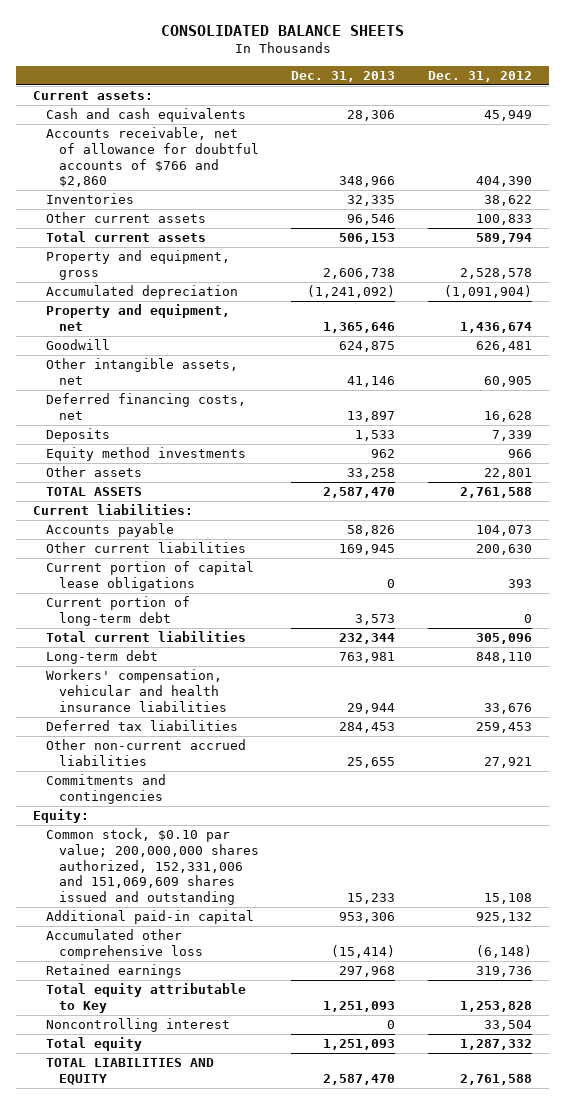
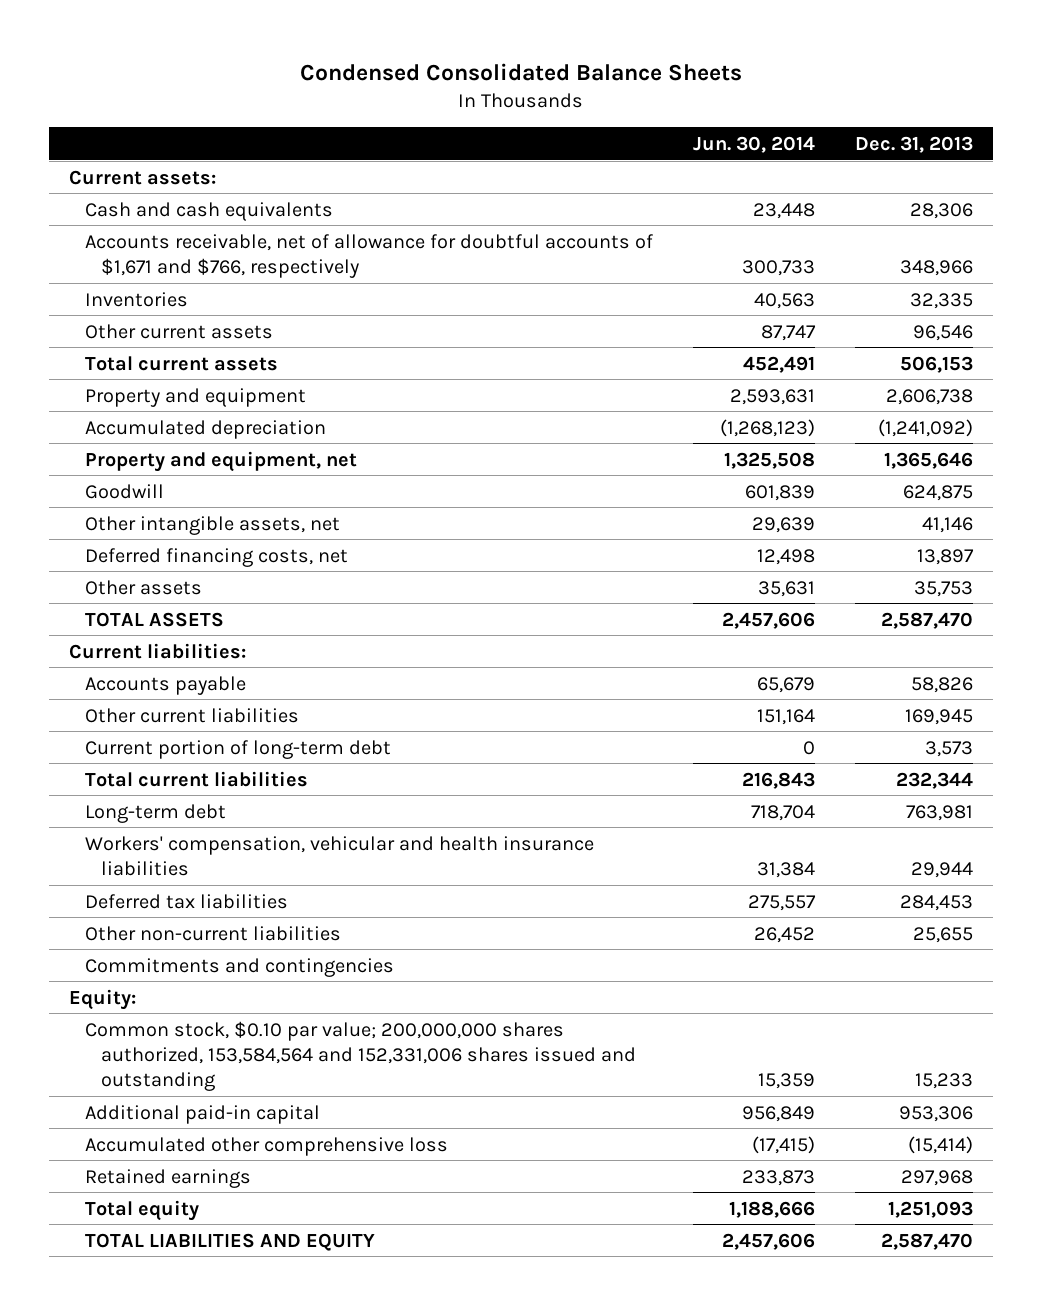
- CONSOLIDATED BALANCE SHEETS
+ Condensed Consolidated Balance Sheets
- | Dec. 31, 2013 | Dec. 31, 2012
+ | Jun. 30, 2014 | Dec. 31, 2013
- Accounts receivable, net of allowance for doubtful accounts of $766 and $2,860 | 348,966 | 404,390
+ Accounts receivable, net of allowance for doubtful accounts of $1,671 and $766, respectively | 300,733 | 348,966
- Property and equipment, gross | 2,606,738 | 2,528,578
+ Property and equipment | 2,593,631 | 2,606,738
- Deposits | 1,533 | 7,339
- Equity method investments | 962 | 966
- Other assets | 33,258 | 22,801
+ Other assets | 35,631 | 35,753
- Current portion of capital lease obligations | 0 | 393
- Other non-current accrued liabilities | 25,655 | 27,921
+ Other non-current liabilities | 26,452 | 25,655
- Common stock, $0.10 par value; 200,000,000 shares authorized, 152,331,006 and 151,069,609 shares issued and outstanding | 15,233 | 15,108
+ Common stock, $0.10 par value; 200,000,000 shares authorized, 153,584,564 and 152,331,006 shares issued and outstanding | 15,359 | 15,233
- Total equity attributable to Key | 1,251,093 | 1,253,828
- Noncontrolling interest | 0 | 33,504

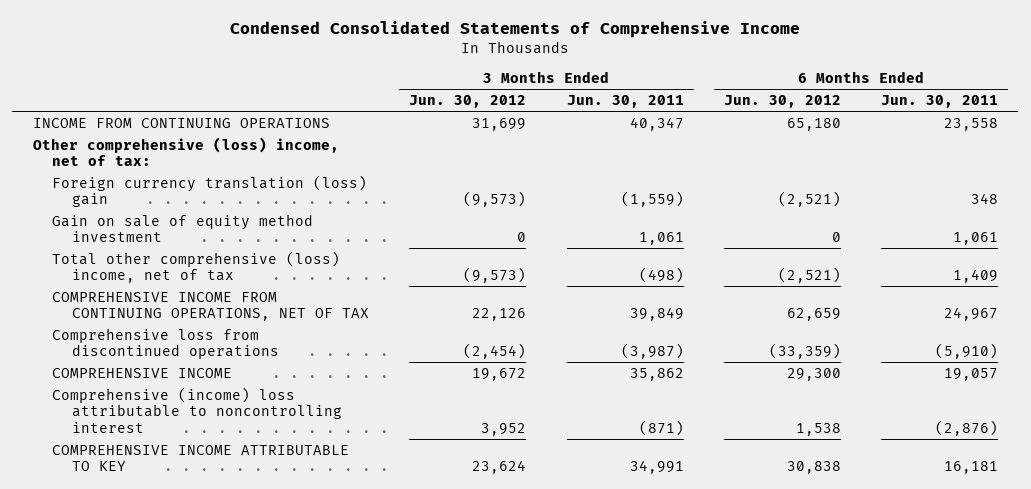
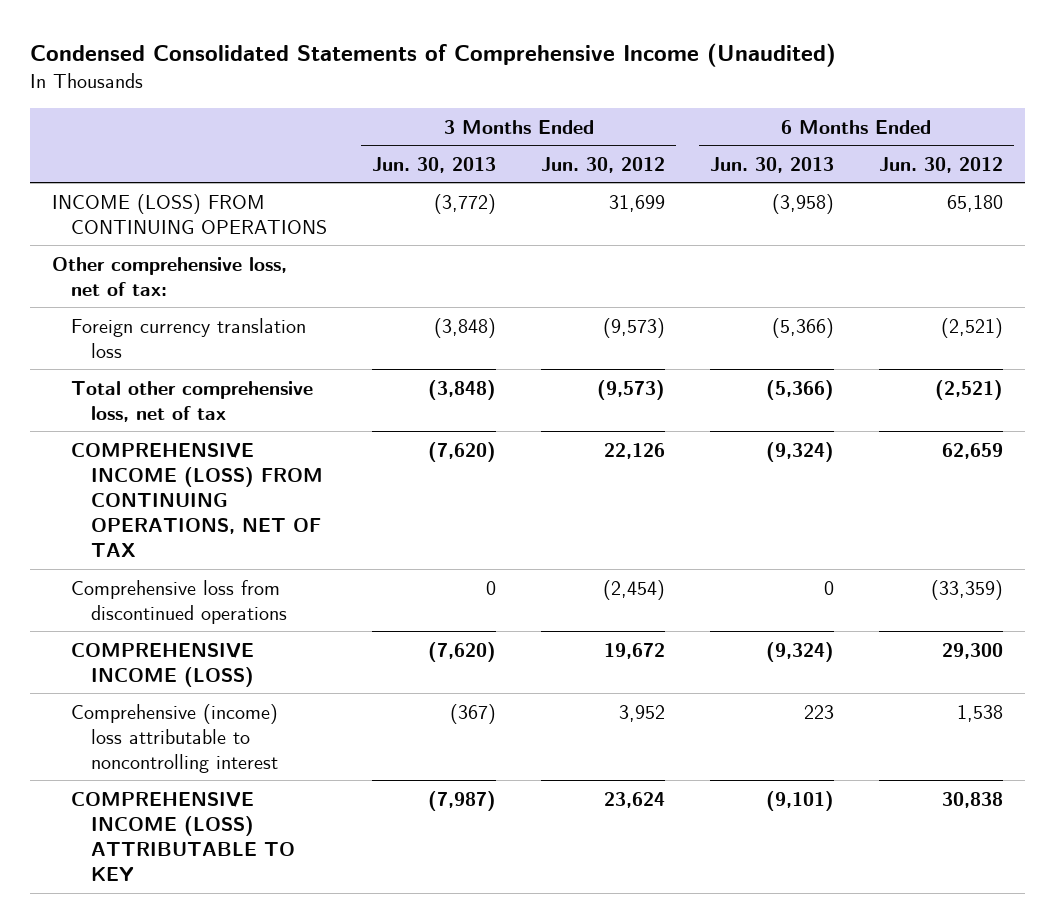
- Condensed Consolidated Statements of Comprehensive Income
+ Condensed Consolidated Statements of Comprehensive Income (Unaudited)
- | 3 Months Ended Jun. 30, 2012 | 3 Months Ended Jun. 30, 2011 | 6 Months Ended Jun. 30, 2012 | 6 Months Ended Jun. 30, 2011
+ | 3 Months Ended Jun. 30, 2013 | 3 Months Ended Jun. 30, 2012 | 6 Months Ended Jun. 30, 2013 | 6 Months Ended Jun. 30, 2012
- INCOME FROM CONTINUING OPERATIONS | 31,699 | 40,347 | 65,180 | 23,558
- Other comprehensive (loss) income, net of tax:
- Foreign currency translation (loss) gain | (9,573) | (1,559) | (2,521) | 348
- Gain on sale of equity method investment | 0 | 1,061 | 0 | 1,061
- Total other comprehensive (loss) income, net of tax | (9,573) | (498) | (2,521) | 1,409
- COMPREHENSIVE INCOME FROM CONTINUING OPERATIONS, NET OF TAX | 22,126 | 39,849 | 62,659 | 24,967
+ INCOME (LOSS) FROM CONTINUING OPERATIONS | (3,772) | 31,699 | (3,958) | 65,180
+ Other comprehensive loss, net of tax:
+ Foreign currency translation loss | (3,848) | (9,573) | (5,366) | (2,521)
+ Total other comprehensive loss, net of tax | (3,848) | (9,573) | (5,366) | (2,521)
+ COMPREHENSIVE INCOME (LOSS) FROM CONTINUING OPERATIONS, NET OF TAX | (7,620) | 22,126 | (9,324) | 62,659
- COMPREHENSIVE INCOME | 19,672 | 35,862 | 29,300 | 19,057
+ COMPREHENSIVE INCOME (LOSS) | (7,620) | 19,672 | (9,324) | 29,300
- COMPREHENSIVE INCOME ATTRIBUTABLE TO KEY | 23,624 | 34,991 | 30,838 | 16,181
+ COMPREHENSIVE INCOME (LOSS) ATTRIBUTABLE TO KEY | (7,987) | 23,624 | (9,101) | 30,838

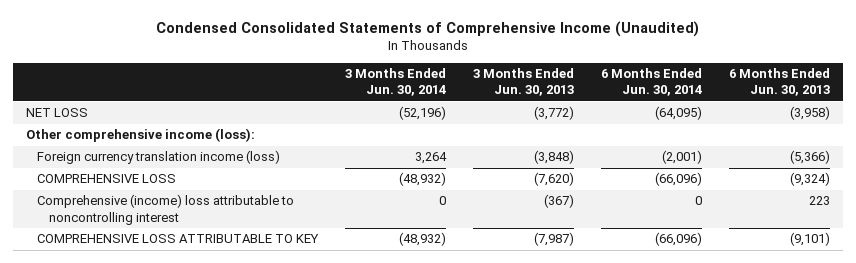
- | 3 Months Ended Jun. 30, 2013 | 3 Months Ended Jun. 30, 2012 | 6 Months Ended Jun. 30, 2013 | 6 Months Ended Jun. 30, 2012
+ | 3 Months Ended Jun. 30, 2014 | 3 Months Ended Jun. 30, 2013 | 6 Months Ended Jun. 30, 2014 | 6 Months Ended Jun. 30, 2013
- INCOME (LOSS) FROM CONTINUING OPERATIONS | (3,772) | 31,699 | (3,958) | 65,180
- Other comprehensive loss, net of tax:
- Foreign currency translation loss | (3,848) | (9,573) | (5,366) | (2,521)
- Total other comprehensive loss, net of tax | (3,848) | (9,573) | (5,366) | (2,521)
- COMPREHENSIVE INCOME (LOSS) FROM CONTINUING OPERATIONS, NET OF TAX | (7,620) | 22,126 | (9,324) | 62,659
- Comprehensive loss from discontinued operations | 0 | (2,454) | 0 | (33,359)
- COMPREHENSIVE INCOME (LOSS) | (7,620) | 19,672 | (9,324) | 29,300
+ NET LOSS | (52,196) | (3,772) | (64,095) | (3,958)
+ Other comprehensive income (loss):
+ Foreign currency translation income (loss) | 3,264 | (3,848) | (2,001) | (5,366)
+ COMPREHENSIVE LOSS | (48,932) | (7,620) | (66,096) | (9,324)
- COMPREHENSIVE INCOME (LOSS) ATTRIBUTABLE TO KEY | (7,987) | 23,624 | (9,101) | 30,838
+ COMPREHENSIVE LOSS ATTRIBUTABLE TO KEY | (48,932) | (7,987) | (66,096) | (9,101)

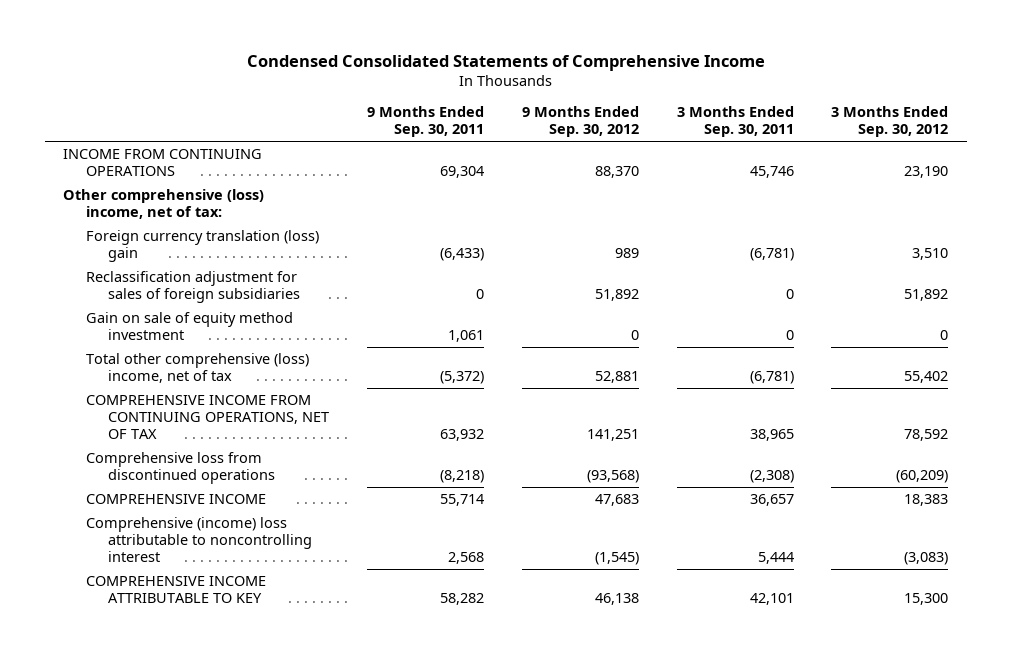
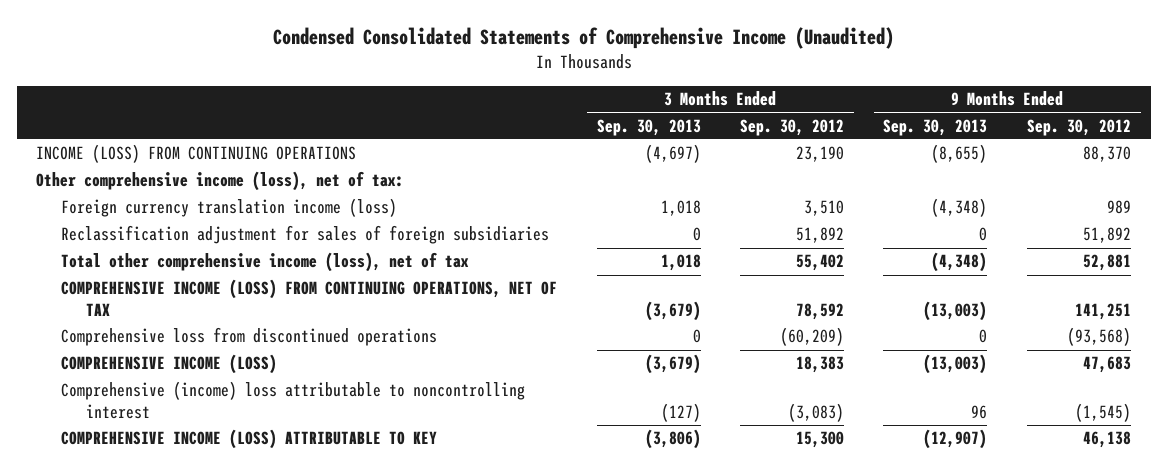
- Condensed Consolidated Statements of Comprehensive Income
+ Condensed Consolidated Statements of Comprehensive Income (Unaudited)
- | 9 Months Ended Sep. 30, 2011 | 9 Months Ended Sep. 30, 2012 | 3 Months Ended Sep. 30, 2011 | 3 Months Ended Sep. 30, 2012
+ | 3 Months Ended Sep. 30, 2013 | 3 Months Ended Sep. 30, 2012 | 9 Months Ended Sep. 30, 2013 | 9 Months Ended Sep. 30, 2012
- INCOME FROM CONTINUING OPERATIONS | 69,304 | 88,370 | 45,746 | 23,190
- Other comprehensive (loss) income, net of tax:
- Foreign currency translation (loss) gain | (6,433) | 989 | (6,781) | 3,510
+ INCOME (LOSS) FROM CONTINUING OPERATIONS | (4,697) | 23,190 | (8,655) | 88,370
+ Other comprehensive income (loss), net of tax:
+ Foreign currency translation income (loss) | 1,018 | 3,510 | (4,348) | 989
- Gain on sale of equity method investment | 1,061 | 0 | 0 | 0
- Total other comprehensive (loss) income, net of tax | (5,372) | 52,881 | (6,781) | 55,402
- COMPREHENSIVE INCOME FROM CONTINUING OPERATIONS, NET OF TAX | 63,932 | 141,251 | 38,965 | 78,592
+ Total other comprehensive income (loss), net of tax | 1,018 | 55,402 | (4,348) | 52,881
+ COMPREHENSIVE INCOME (LOSS) FROM CONTINUING OPERATIONS, NET OF TAX | (3,679) | 78,592 | (13,003) | 141,251
- COMPREHENSIVE INCOME | 55,714 | 47,683 | 36,657 | 18,383
+ COMPREHENSIVE INCOME (LOSS) | (3,679) | 18,383 | (13,003) | 47,683
- COMPREHENSIVE INCOME ATTRIBUTABLE TO KEY | 58,282 | 46,138 | 42,101 | 15,300
+ COMPREHENSIVE INCOME (LOSS) ATTRIBUTABLE TO KEY | (3,806) | 15,300 | (12,907) | 46,138

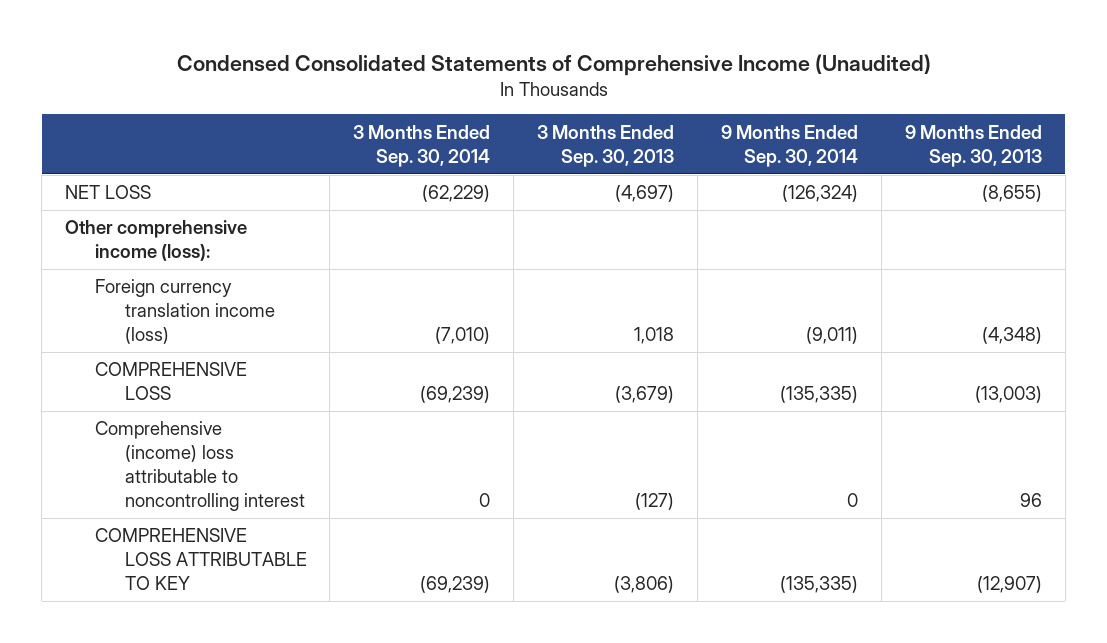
- | 3 Months Ended Sep. 30, 2013 | 3 Months Ended Sep. 30, 2012 | 9 Months Ended Sep. 30, 2013 | 9 Months Ended Sep. 30, 2012
+ | 3 Months Ended Sep. 30, 2014 | 3 Months Ended Sep. 30, 2013 | 9 Months Ended Sep. 30, 2014 | 9 Months Ended Sep. 30, 2013
- INCOME (LOSS) FROM CONTINUING OPERATIONS | (4,697) | 23,190 | (8,655) | 88,370
- Other comprehensive income (loss), net of tax:
+ NET LOSS | (62,229) | (4,697) | (126,324) | (8,655)
+ Other comprehensive income (loss):
- Reclassification adjustment for sales of foreign subsidiaries | 0 | 51,892 | 0 | 51,892
- Total other comprehensive income (loss), net of tax | 1,018 | 55,402 | (4,348) | 52,881
- COMPREHENSIVE INCOME (LOSS) FROM CONTINUING OPERATIONS, NET OF TAX | (3,679) | 78,592 | (13,003) | 141,251
- Comprehensive loss from discontinued operations | 0 | (60,209) | 0 | (93,568)
- COMPREHENSIVE INCOME (LOSS) | (3,679) | 18,383 | (13,003) | 47,683
+ COMPREHENSIVE LOSS | (69,239) | (3,679) | (135,335) | (13,003)
- COMPREHENSIVE INCOME (LOSS) ATTRIBUTABLE TO KEY | (3,806) | 15,300 | (12,907) | 46,138
+ COMPREHENSIVE LOSS ATTRIBUTABLE TO KEY | (69,239) | (3,806) | (135,335) | (12,907)

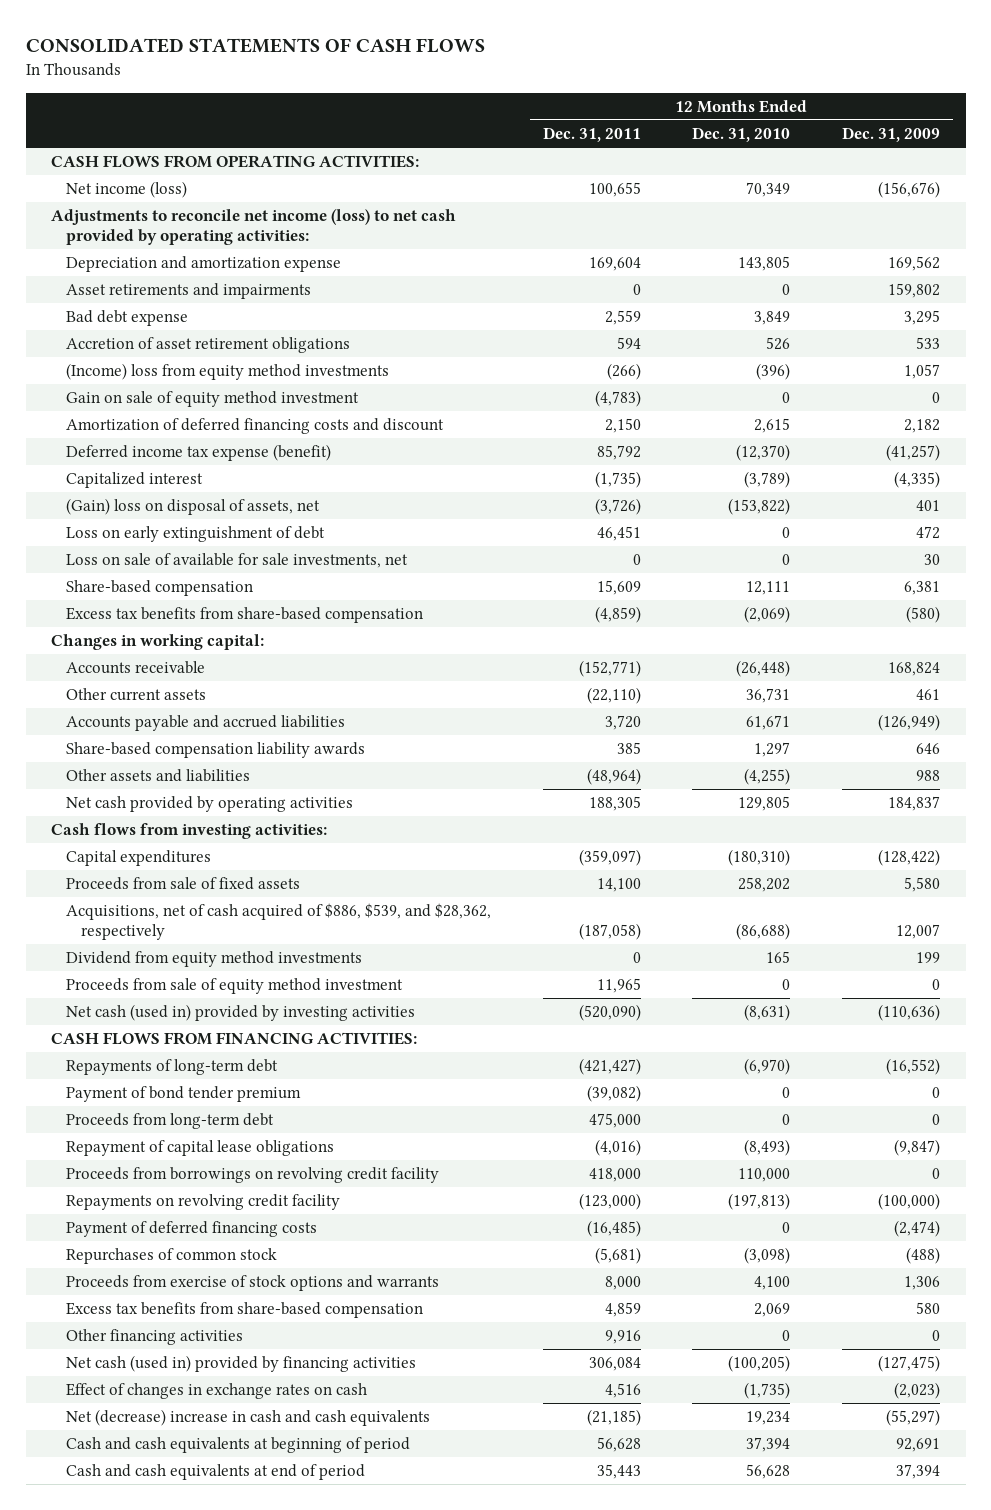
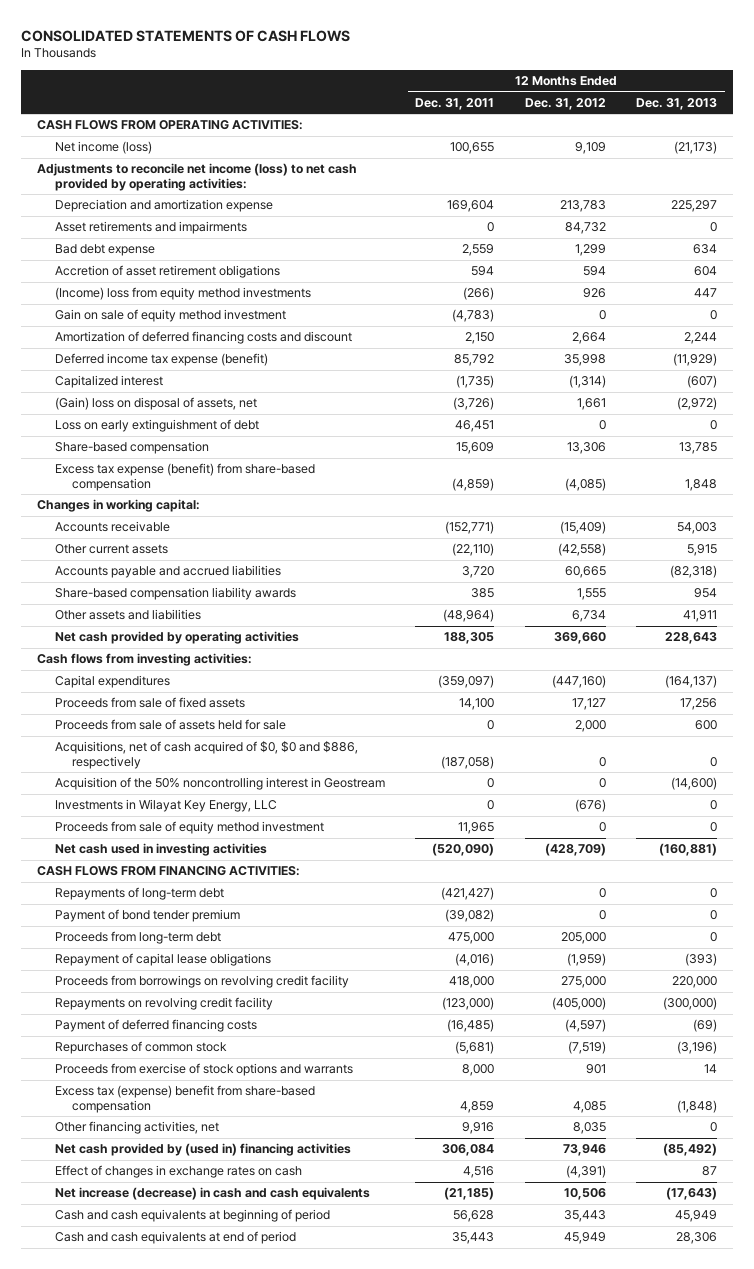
- | 12 Months Ended Dec. 31, 2011 | 12 Months Ended Dec. 31, 2010 | 12 Months Ended Dec. 31, 2009
+ | 12 Months Ended Dec. 31, 2011 | 12 Months Ended Dec. 31, 2012 | 12 Months Ended Dec. 31, 2013
- Loss on sale of available for sale investments, net | 0 | 0 | 30
- Excess tax benefits from share-based compensation | (4,859) | (2,069) | (580)
+ Excess tax expense (benefit) from share-based compensation | (4,859) | (4,085) | 1,848
- Acquisitions, net of cash acquired of $886, $539, and $28,362, respectively | (187,058) | (86,688) | 12,007
- Dividend from equity method investments | 0 | 165 | 199
+ Proceeds from sale of assets held for sale | 0 | 2,000 | 600
+ Acquisitions, net of cash acquired of $0, $0 and $886, respectively | (187,058) | 0 | 0
+ Acquisition of the 50% noncontrolling interest in Geostream | 0 | 0 | (14,600)
+ Investments in Wilayat Key Energy, LLC | 0 | (676) | 0
- Net cash (used in) provided by investing activities | (520,090) | (8,631) | (110,636)
+ Net cash used in investing activities | (520,090) | (428,709) | (160,881)
- Excess tax benefits from share-based compensation | 4,859 | 2,069 | 580
- Other financing activities | 9,916 | 0 | 0
- Net cash (used in) provided by financing activities | 306,084 | (100,205) | (127,475)
+ Excess tax (expense) benefit from share-based compensation | 4,859 | 4,085 | (1,848)
+ Other financing activities, net | 9,916 | 8,035 | 0
+ Net cash provided by (used in) financing activities | 306,084 | 73,946 | (85,492)
- Net (decrease) increase in cash and cash equivalents | (21,185) | 19,234 | (55,297)
+ Net increase (decrease) in cash and cash equivalents | (21,185) | 10,506 | (17,643)

